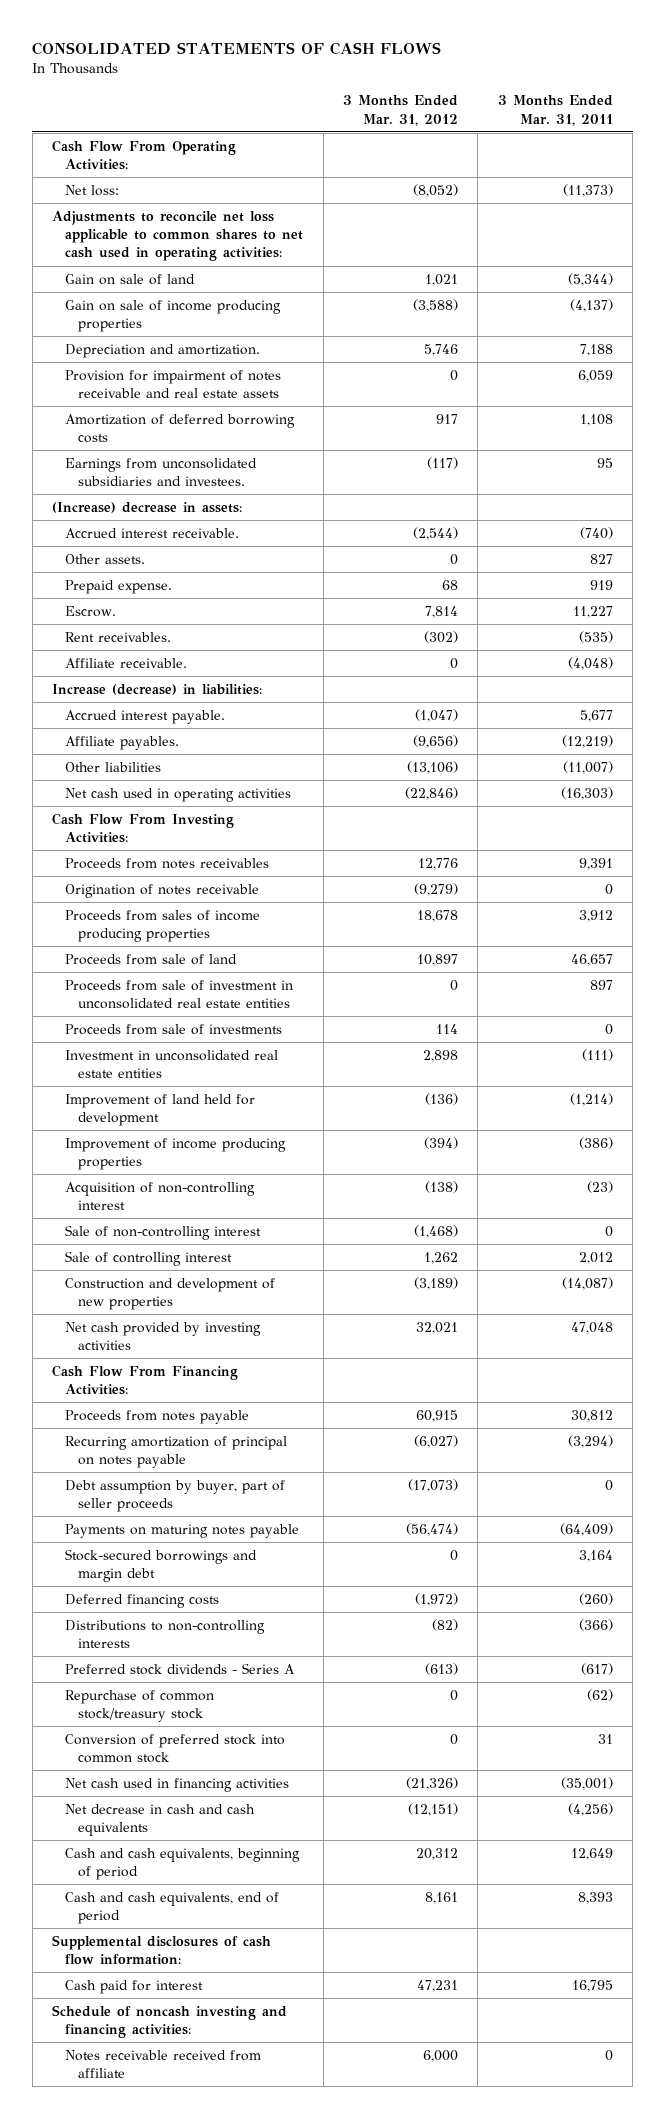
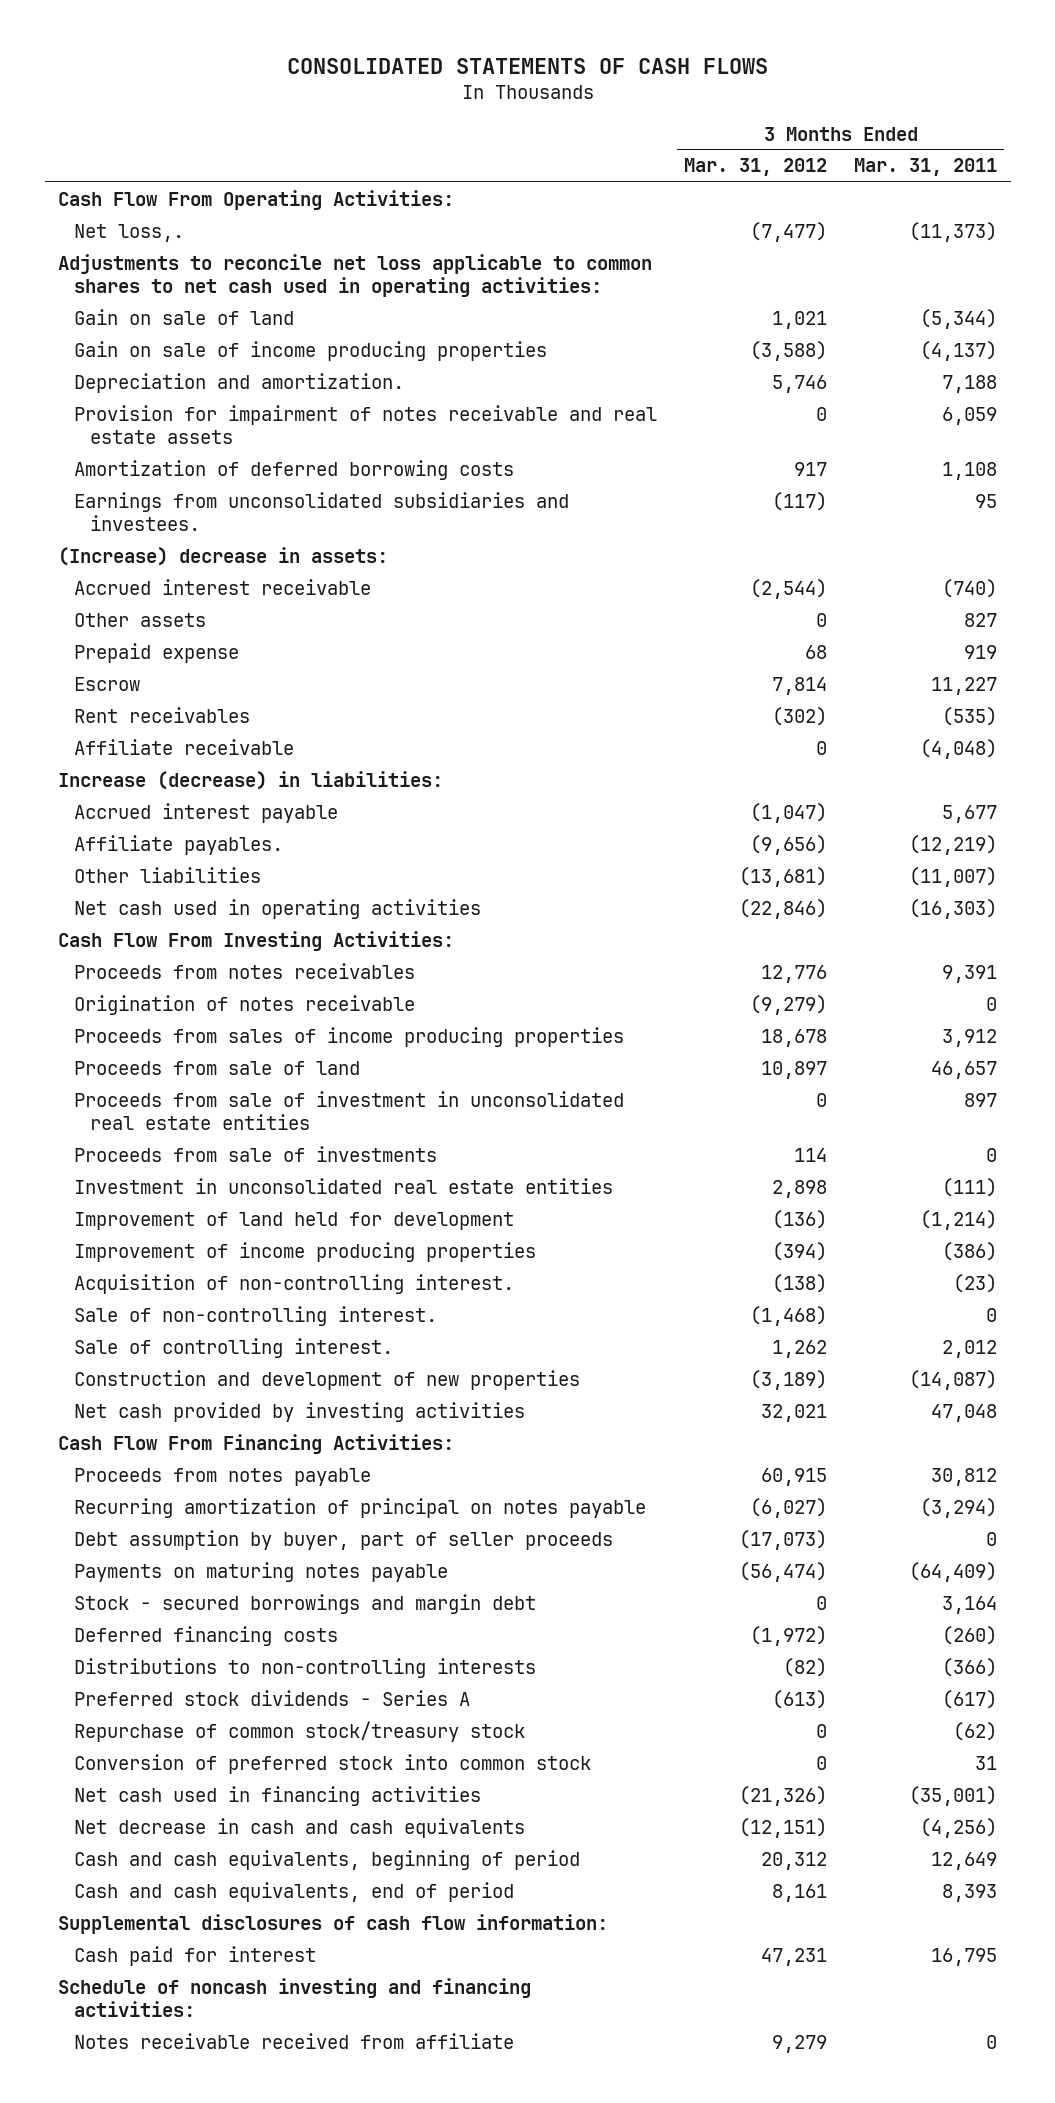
- Net loss: | (8,052) | (11,373)
+ Net loss,. | (7,477) | (11,373)
- Accrued interest receivable. | (2,544) | (740)
- Other assets. | 0 | 827
- Prepaid expense. | 68 | 919
- Escrow. | 7,814 | 11,227
- Rent receivables. | (302) | (535)
- Affiliate receivable. | 0 | (4,048)
+ Accrued interest receivable | (2,544) | (740)
+ Other assets | 0 | 827
+ Prepaid expense | 68 | 919
+ Escrow | 7,814 | 11,227
+ Rent receivables | (302) | (535)
+ Affiliate receivable | 0 | (4,048)
- Accrued interest payable. | (1,047) | 5,677
+ Accrued interest payable | (1,047) | 5,677
- Other liabilities | (13,106) | (11,007)
+ Other liabilities | (13,681) | (11,007)
- Acquisition of non-controlling interest | (138) | (23)
- Sale of non-controlling interest | (1,468) | 0
- Sale of controlling interest | 1,262 | 2,012
+ Acquisition of non-controlling interest. | (138) | (23)
+ Sale of non-controlling interest. | (1,468) | 0
+ Sale of controlling interest. | 1,262 | 2,012
- Stock-secured borrowings and margin debt | 0 | 3,164
+ Stock - secured borrowings and margin debt | 0 | 3,164
- Notes receivable received from affiliate | 6,000 | 0
+ Notes receivable received from affiliate | 9,279 | 0

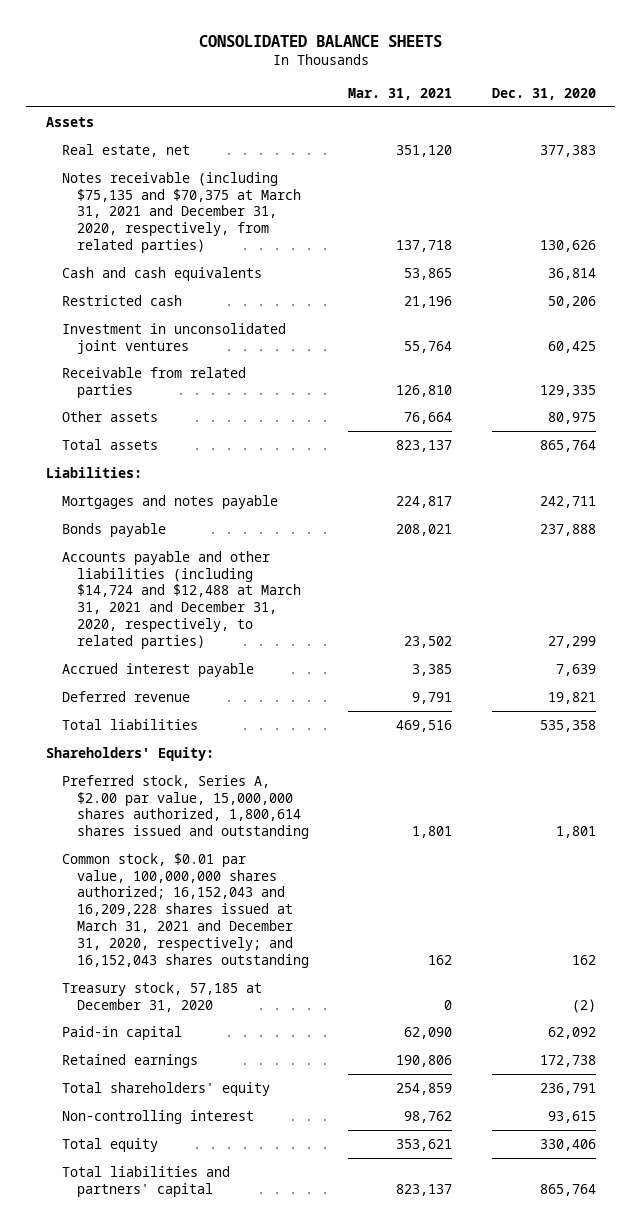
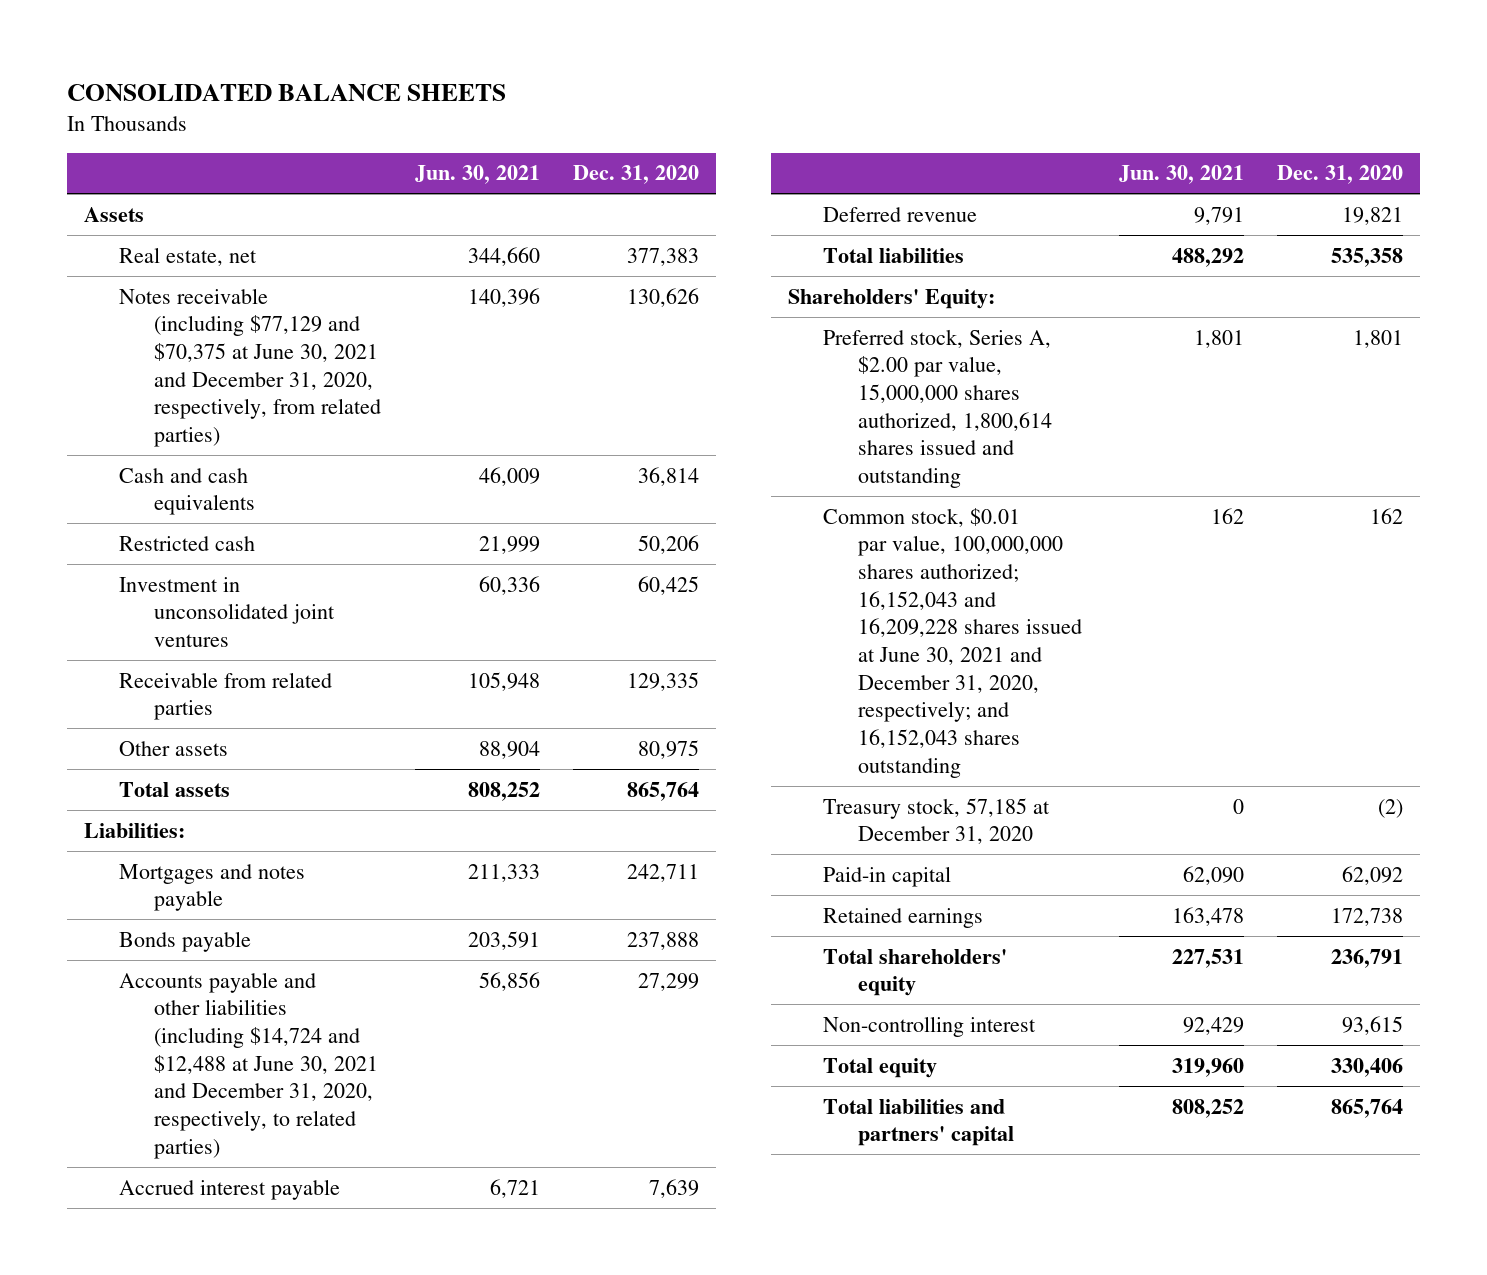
- | Mar. 31, 2021 | Dec. 31, 2020
+ | Jun. 30, 2021 | Dec. 31, 2020
- Notes receivable (including $75,135 and $70,375 at March 31, 2021 and December 31, 2020, respectively, from related parties) | 137,718 | 130,626
+ Notes receivable (including $77,129 and $70,375 at June 30, 2021 and December 31, 2020, respectively, from related parties) | 140,396 | 130,626
- Accounts payable and other liabilities (including $14,724 and $12,488 at March 31, 2021 and December 31, 2020, respectively, to related parties) | 23,502 | 27,299
+ Accounts payable and other liabilities (including $14,724 and $12,488 at June 30, 2021 and December 31, 2020, respectively, to related parties) | 56,856 | 27,299
- Common stock, $0.01 par value, 100,000,000 shares authorized; 16,152,043 and 16,209,228 shares issued at March 31, 2021 and December 31, 2020, respectively; and 16,152,043 shares outstanding | 162 | 162
+ Common stock, $0.01 par value, 100,000,000 shares authorized; 16,152,043 and 16,209,228 shares issued at June 30, 2021 and December 31, 2020, respectively; and 16,152,043 shares outstanding | 162 | 162

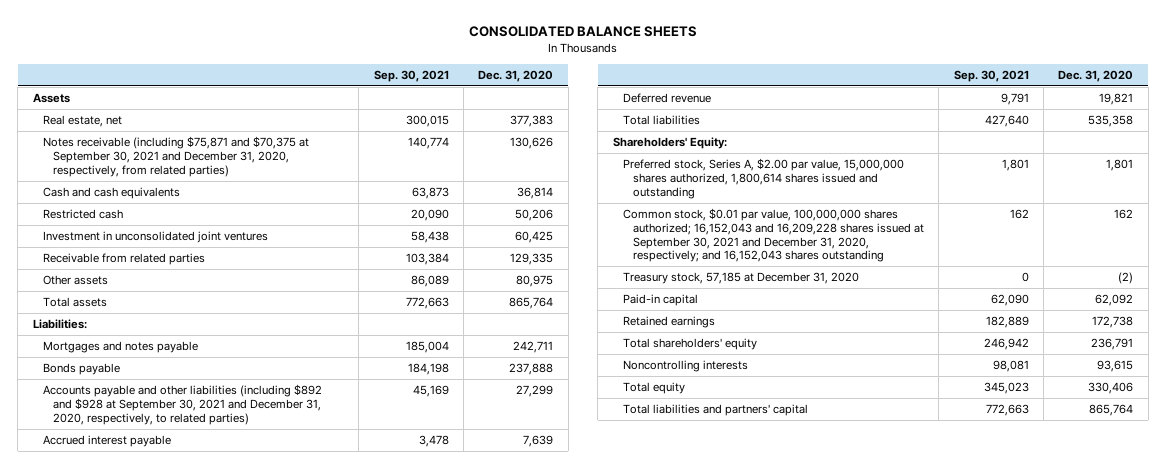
- | Jun. 30, 2021 | Dec. 31, 2020
+ | Sep. 30, 2021 | Dec. 31, 2020
- Notes receivable (including $77,129 and $70,375 at June 30, 2021 and December 31, 2020, respectively, from related parties) | 140,396 | 130,626
+ Notes receivable (including $75,871 and $70,375 at September 30, 2021 and December 31, 2020, respectively, from related parties) | 140,774 | 130,626
- Accounts payable and other liabilities (including $14,724 and $12,488 at June 30, 2021 and December 31, 2020, respectively, to related parties) | 56,856 | 27,299
+ Accounts payable and other liabilities (including $892 and $928 at September 30, 2021 and December 31, 2020, respectively, to related parties) | 45,169 | 27,299
- Common stock, $0.01 par value, 100,000,000 shares authorized; 16,152,043 and 16,209,228 shares issued at June 30, 2021 and December 31, 2020, respectively; and 16,152,043 shares outstanding | 162 | 162
+ Common stock, $0.01 par value, 100,000,000 shares authorized; 16,152,043 and 16,209,228 shares issued at September 30, 2021 and December 31, 2020, respectively; and 16,152,043 shares outstanding | 162 | 162
- Non-controlling interest | 92,429 | 93,615
+ Noncontrolling interests | 98,081 | 93,615

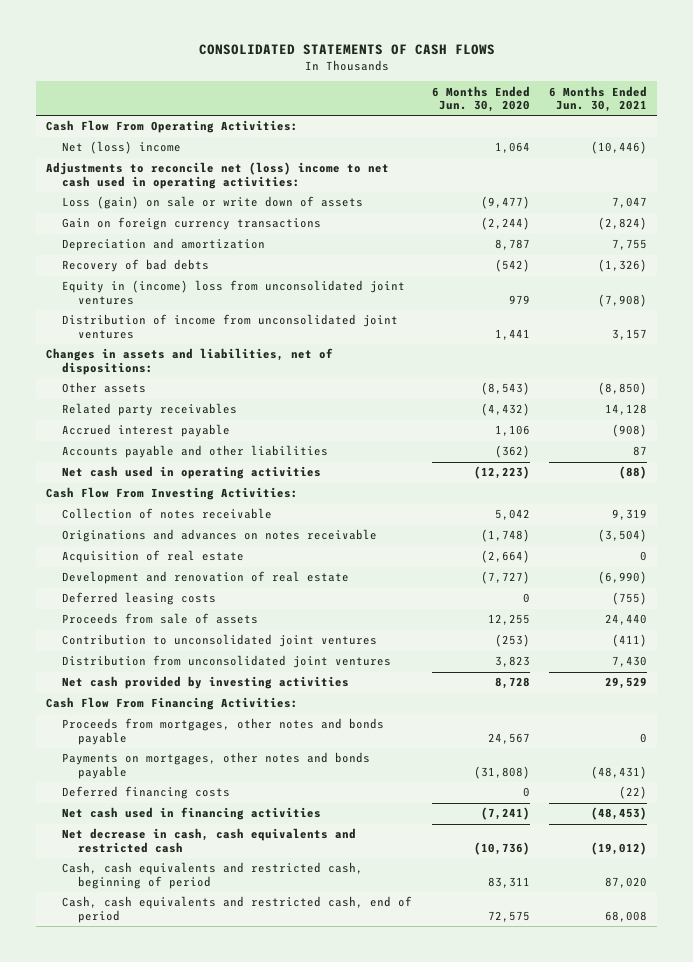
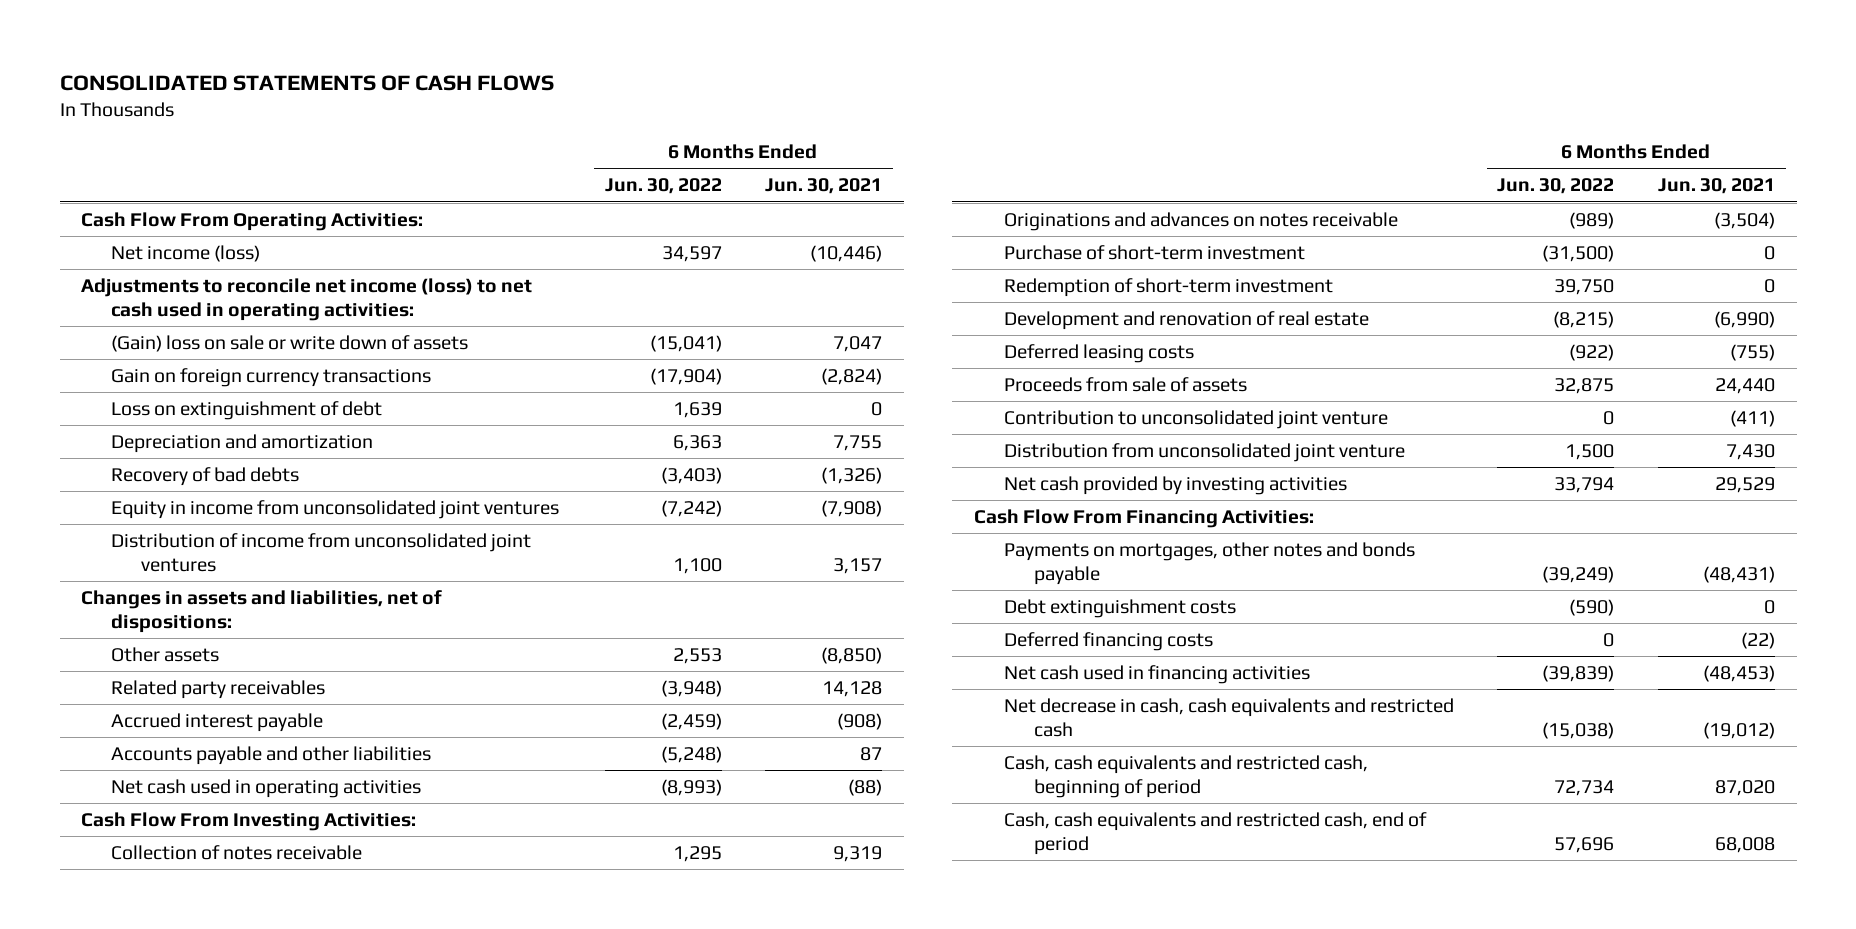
- | 6 Months Ended Jun. 30, 2020 | 6 Months Ended Jun. 30, 2021
+ | 6 Months Ended Jun. 30, 2022 | 6 Months Ended Jun. 30, 2021
- Net (loss) income | 1,064 | (10,446)
- Adjustments to reconcile net (loss) income to net cash used in operating activities:
- Loss (gain) on sale or write down of assets | (9,477) | 7,047
+ Net income (loss) | 34,597 | (10,446)
+ Adjustments to reconcile net income (loss) to net cash used in operating activities:
+ (Gain) loss on sale or write down of assets | (15,041) | 7,047
+ Loss on extinguishment of debt | 1,639 | 0
- Equity in (income) loss from unconsolidated joint ventures | 979 | (7,908)
+ Equity in income from unconsolidated joint ventures | (7,242) | (7,908)
- Acquisition of real estate | (2,664) | 0
+ Purchase of short-term investment | (31,500) | 0
+ Redemption of short-term investment | 39,750 | 0
- Contribution to unconsolidated joint ventures | (253) | (411)
- Distribution from unconsolidated joint ventures | 3,823 | 7,430
+ Contribution to unconsolidated joint venture | 0 | (411)
+ Distribution from unconsolidated joint venture | 1,500 | 7,430
- Proceeds from mortgages, other notes and bonds payable | 24,567 | 0
+ Debt extinguishment costs | (590) | 0

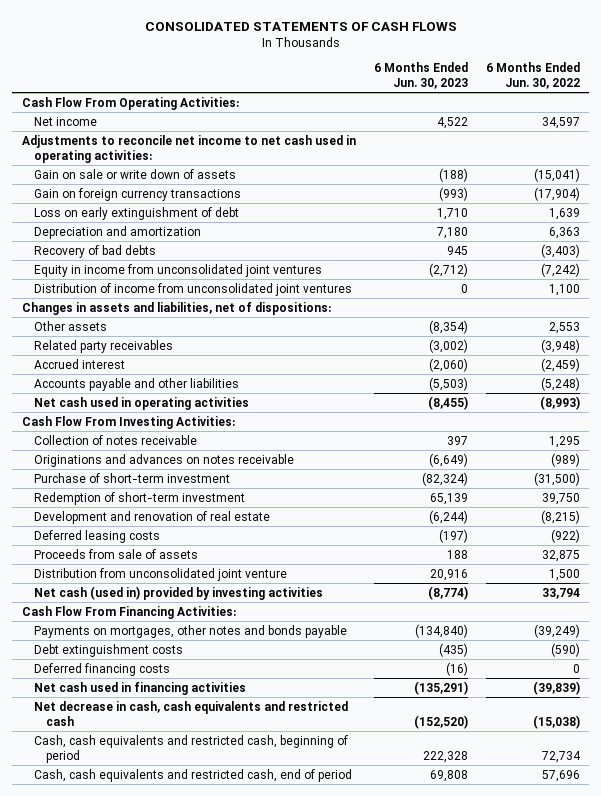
- | 6 Months Ended Jun. 30, 2022 | 6 Months Ended Jun. 30, 2021
+ | 6 Months Ended Jun. 30, 2023 | 6 Months Ended Jun. 30, 2022
- Net income (loss) | 34,597 | (10,446)
- Adjustments to reconcile net income (loss) to net cash used in operating activities:
- (Gain) loss on sale or write down of assets | (15,041) | 7,047
+ Net income | 4,522 | 34,597
+ Adjustments to reconcile net income to net cash used in operating activities:
+ Gain on sale or write down of assets | (188) | (15,041)
- Loss on extinguishment of debt | 1,639 | 0
+ Loss on early extinguishment of debt | 1,710 | 1,639
- Accrued interest payable | (2,459) | (908)
+ Accrued interest | (2,060) | (2,459)
- Contribution to unconsolidated joint venture | 0 | (411)
- Net cash provided by investing activities | 33,794 | 29,529
+ Net cash (used in) provided by investing activities | (8,774) | 33,794

